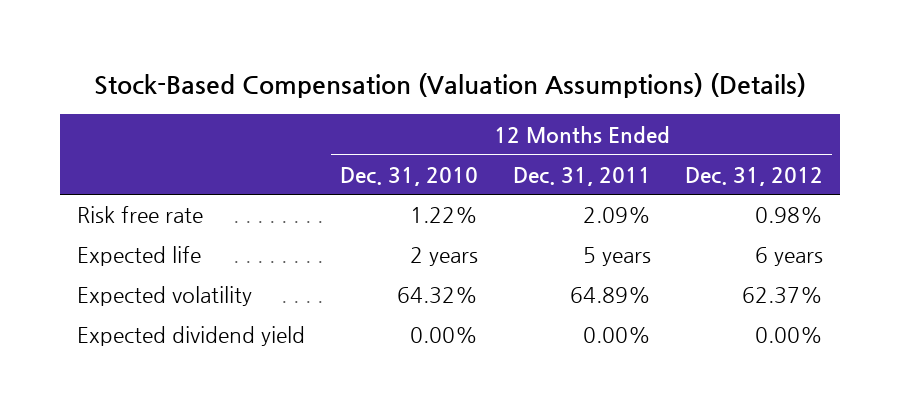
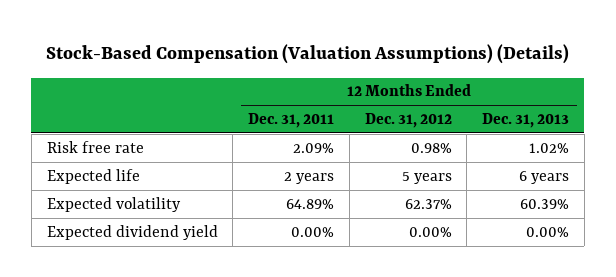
- | 12 Months Ended Dec. 31, 2010 | 12 Months Ended Dec. 31, 2011 | 12 Months Ended Dec. 31, 2012
+ | 12 Months Ended Dec. 31, 2011 | 12 Months Ended Dec. 31, 2012 | 12 Months Ended Dec. 31, 2013
- Expected life | 2 years | 5 years | 6 years
+ Expected life | 2 years | 5 years | 6 years

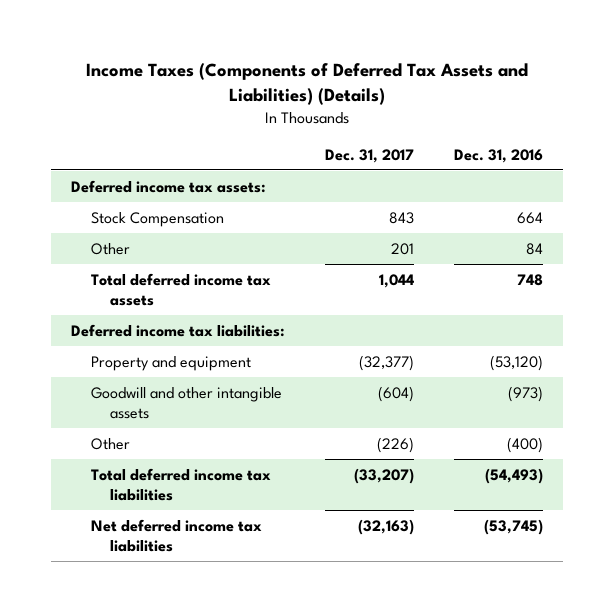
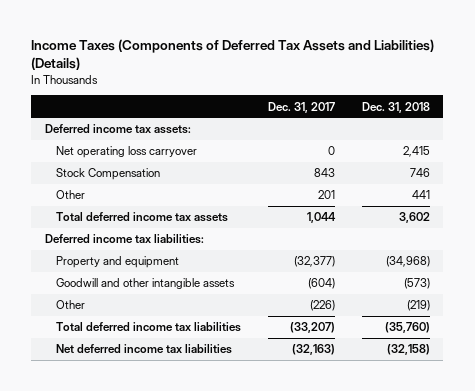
- | Dec. 31, 2017 | Dec. 31, 2016
+ | Dec. 31, 2017 | Dec. 31, 2018
+ Net operating loss carryover | 0 | 2,415

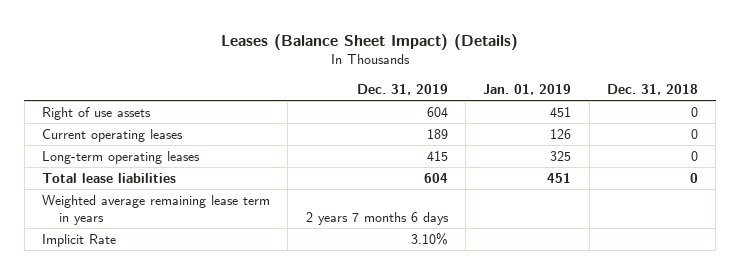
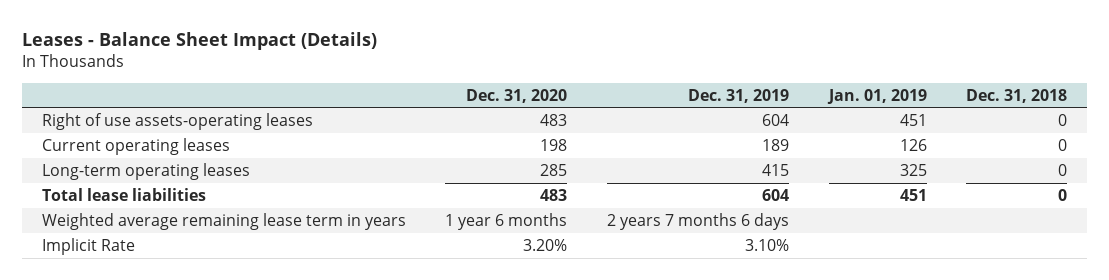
- Leases (Balance Sheet Impact) (Details)
+ Leases - Balance Sheet Impact (Details)
- | Dec. 31, 2019 | Jan. 01, 2019 | Dec. 31, 2018
+ | Dec. 31, 2020 | Dec. 31, 2019 | Jan. 01, 2019 | Dec. 31, 2018
- Right of use assets | 604 | 451 | 0
+ Right of use assets-operating leases | 483 | 604 | 451 | 0

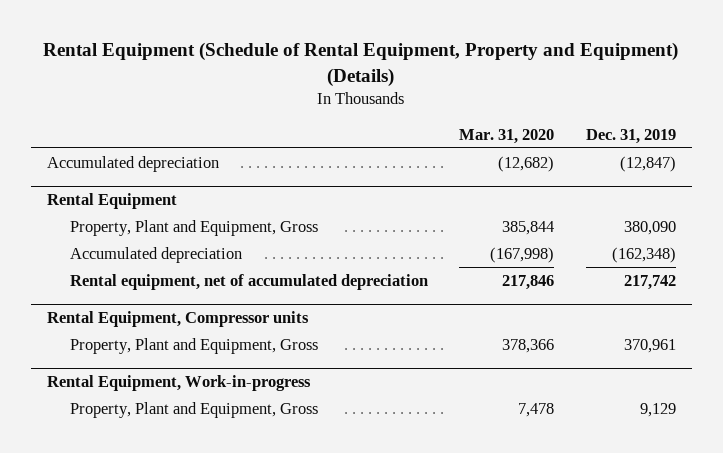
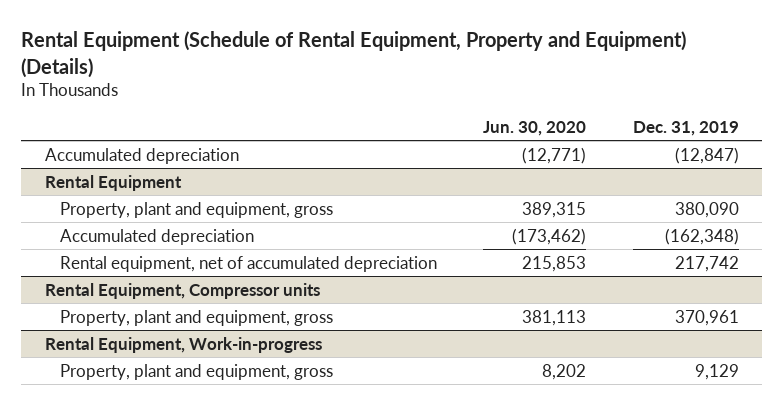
- | Mar. 31, 2020 | Dec. 31, 2019
+ | Jun. 30, 2020 | Dec. 31, 2019
@ Rental Equipment
- Property, Plant and Equipment, Gross | 385,844 | 380,090
+ Property, plant and equipment, gross | 389,315 | 380,090
@ Rental Equipment, Compressor units
- Property, Plant and Equipment, Gross | 378,366 | 370,961
+ Property, plant and equipment, gross | 381,113 | 370,961
@ Rental Equipment, Work-in-progress
- Property, Plant and Equipment, Gross | 7,478 | 9,129
+ Property, plant and equipment, gross | 8,202 | 9,129

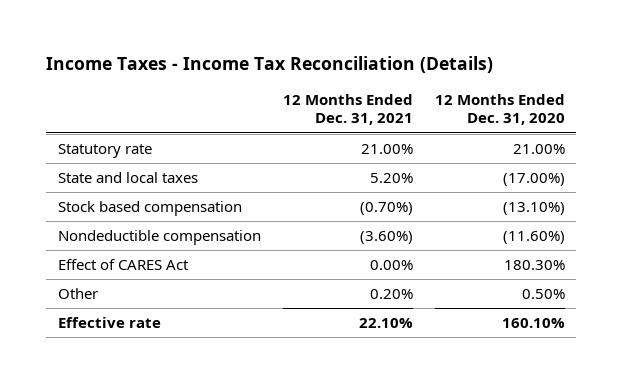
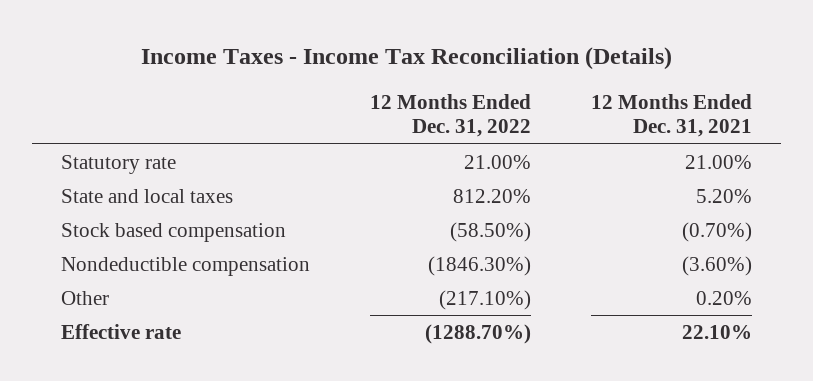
- | 12 Months Ended Dec. 31, 2021 | 12 Months Ended Dec. 31, 2020
+ | 12 Months Ended Dec. 31, 2022 | 12 Months Ended Dec. 31, 2021
- Effect of CARES Act | 0.00% | 180.30%

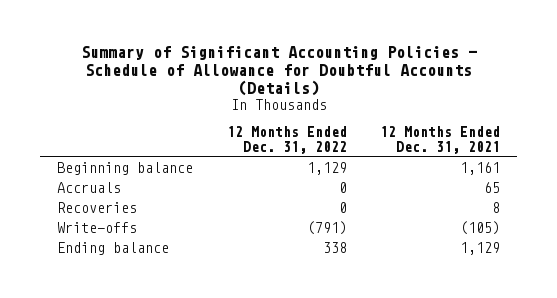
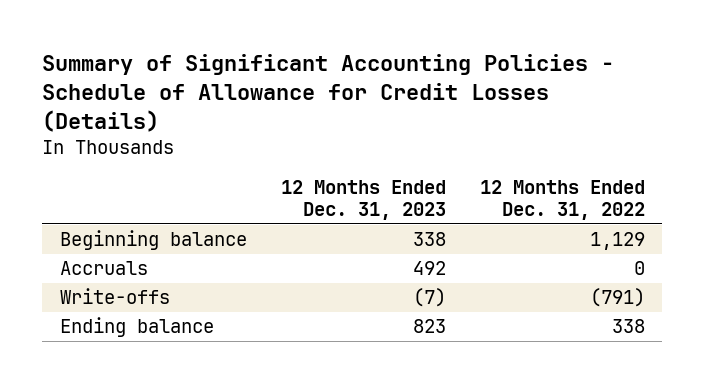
- Summary of Significant Accounting Policies - Schedule of Allowance for Doubtful Accounts (Details)
+ Summary of Significant Accounting Policies - Schedule of Allowance for Credit Losses (Details)
- | 12 Months Ended Dec. 31, 2022 | 12 Months Ended Dec. 31, 2021
+ | 12 Months Ended Dec. 31, 2023 | 12 Months Ended Dec. 31, 2022
- Recoveries | 0 | 8

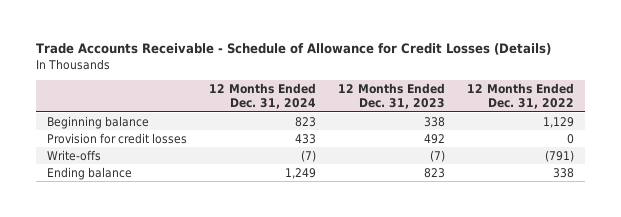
- Summary of Significant Accounting Policies - Schedule of Allowance for Credit Losses (Details)
+ Trade Accounts Receivable - Schedule of Allowance for Credit Losses (Details)
- | 12 Months Ended Dec. 31, 2023 | 12 Months Ended Dec. 31, 2022
+ | 12 Months Ended Dec. 31, 2024 | 12 Months Ended Dec. 31, 2023 | 12 Months Ended Dec. 31, 2022
- Accruals | 492 | 0
+ Provision for credit losses | 433 | 492 | 0

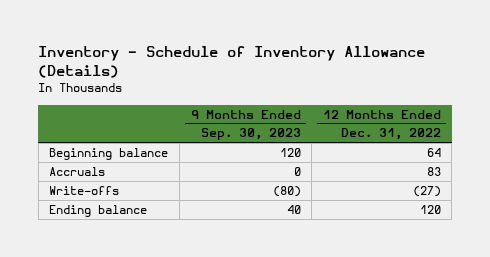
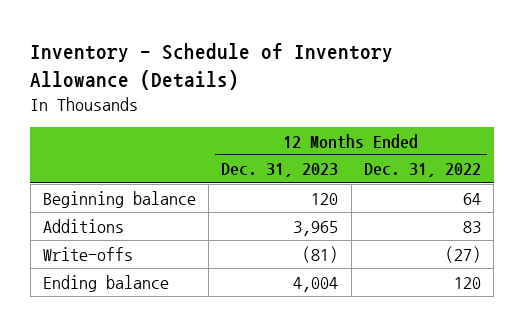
- | 9 Months Ended Sep. 30, 2023 | 12 Months Ended Dec. 31, 2022
+ | 12 Months Ended Dec. 31, 2023 | 12 Months Ended Dec. 31, 2022
- Accruals | 0 | 83
+ Additions | 3,965 | 83

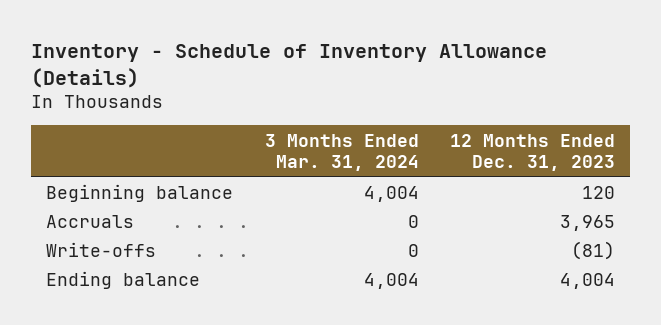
- | 12 Months Ended Dec. 31, 2023 | 12 Months Ended Dec. 31, 2022
+ | 3 Months Ended Mar. 31, 2024 | 12 Months Ended Dec. 31, 2023
- Additions | 3,965 | 83
+ Accruals | 0 | 3,965

